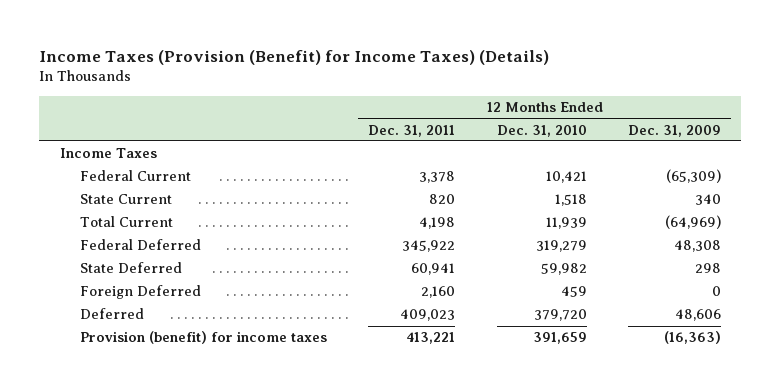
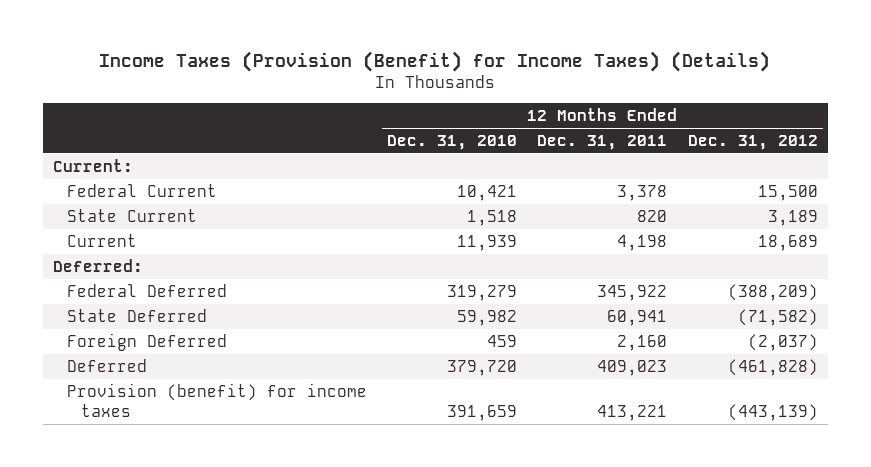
- | 12 Months Ended Dec. 31, 2011 | 12 Months Ended Dec. 31, 2010 | 12 Months Ended Dec. 31, 2009
+ | 12 Months Ended Dec. 31, 2010 | 12 Months Ended Dec. 31, 2011 | 12 Months Ended Dec. 31, 2012
- Income Taxes
+ Current:
- Total Current | 4,198 | 11,939 | (64,969)
+ Current | 11,939 | 4,198 | 18,689
+ Deferred:

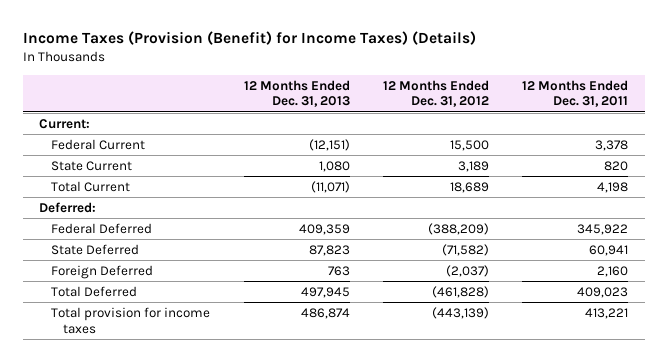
- | 12 Months Ended Dec. 31, 2010 | 12 Months Ended Dec. 31, 2011 | 12 Months Ended Dec. 31, 2012
+ | 12 Months Ended Dec. 31, 2013 | 12 Months Ended Dec. 31, 2012 | 12 Months Ended Dec. 31, 2011
- Current | 11,939 | 4,198 | 18,689
+ Total Current | (11,071) | 18,689 | 4,198
- Deferred | 379,720 | 409,023 | (461,828)
- Provision (benefit) for income taxes | 391,659 | 413,221 | (443,139)
+ Total Deferred | 497,945 | (461,828) | 409,023
+ Total provision for income taxes | 486,874 | (443,139) | 413,221

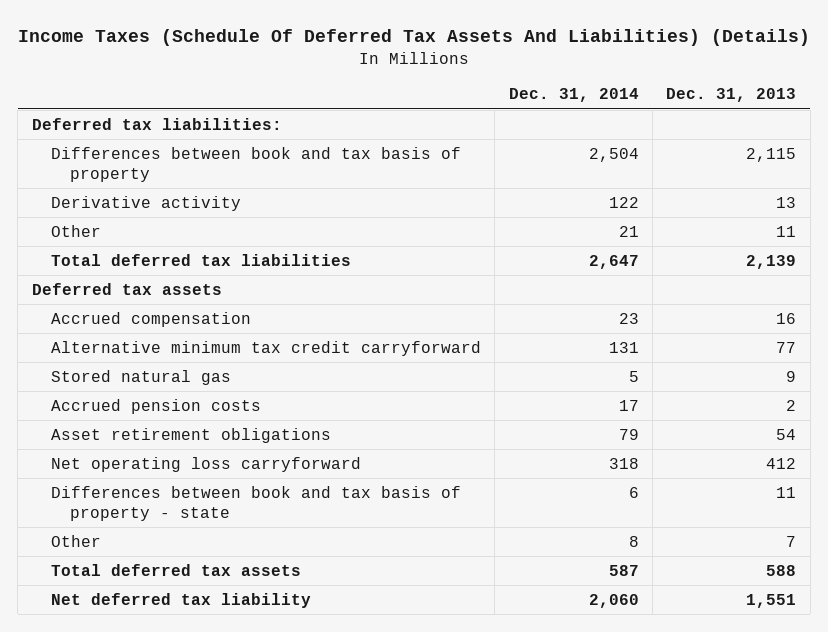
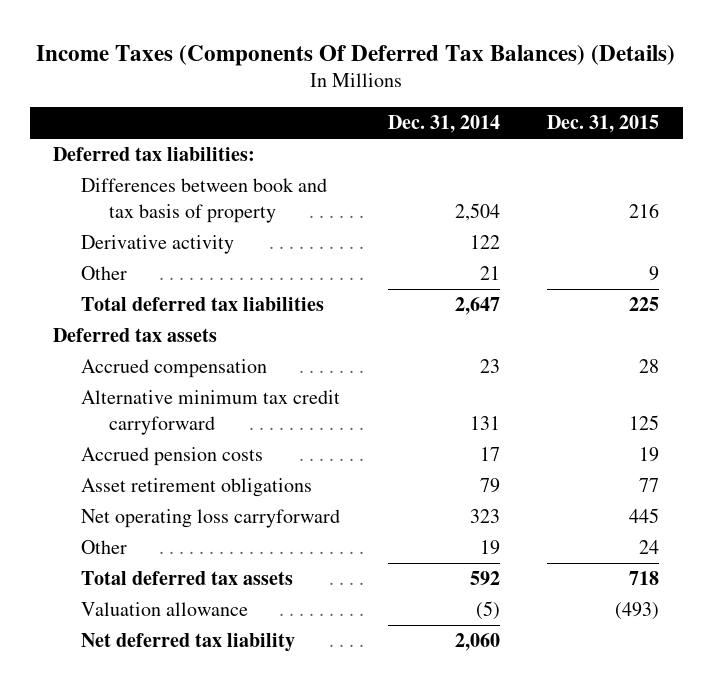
- Income Taxes (Schedule Of Deferred Tax Assets And Liabilities) (Details)
+ Income Taxes (Components Of Deferred Tax Balances) (Details)
- | Dec. 31, 2014 | Dec. 31, 2013
+ | Dec. 31, 2014 | Dec. 31, 2015
- Stored natural gas | 5 | 9
- Net operating loss carryforward | 318 | 412
- Differences between book and tax basis of property - state | 6 | 11
- Other | 8 | 7
- Total deferred tax assets | 587 | 588
+ Net operating loss carryforward | 323 | 445
+ Other | 19 | 24
+ Total deferred tax assets | 592 | 718
+ Valuation allowance | (5) | (493)

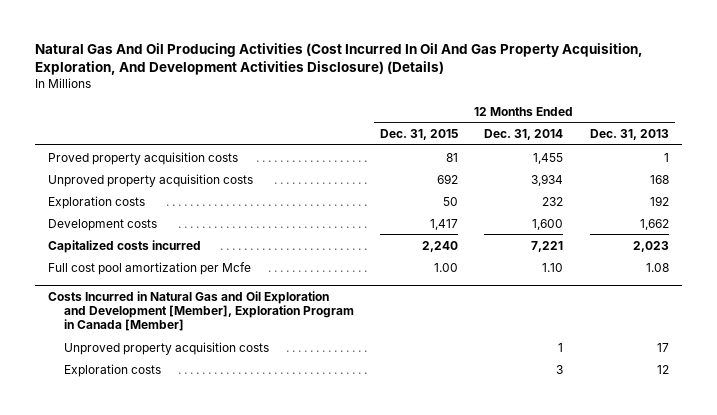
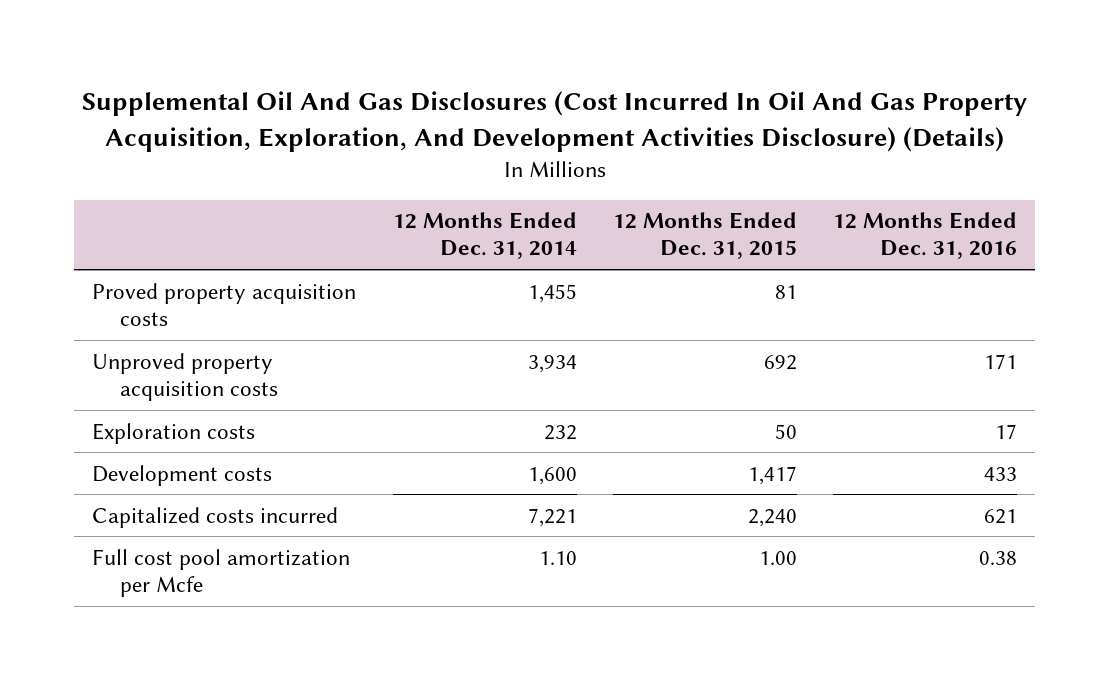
- Natural Gas And Oil Producing Activities (Cost Incurred In Oil And Gas Property Acquisition, Exploration, And Development Activities Disclosure) (Details)
+ Supplemental Oil And Gas Disclosures (Cost Incurred In Oil And Gas Property Acquisition, Exploration, And Development Activities Disclosure) (Details)
- | 12 Months Ended Dec. 31, 2015 | 12 Months Ended Dec. 31, 2014 | 12 Months Ended Dec. 31, 2013
+ | 12 Months Ended Dec. 31, 2014 | 12 Months Ended Dec. 31, 2015 | 12 Months Ended Dec. 31, 2016
- Costs Incurred in Natural Gas and Oil Exploration and Development [Member], Exploration Program in Canada [Member]
- Unproved property acquisition costs | | 1 | 17
- Exploration costs | | 3 | 12

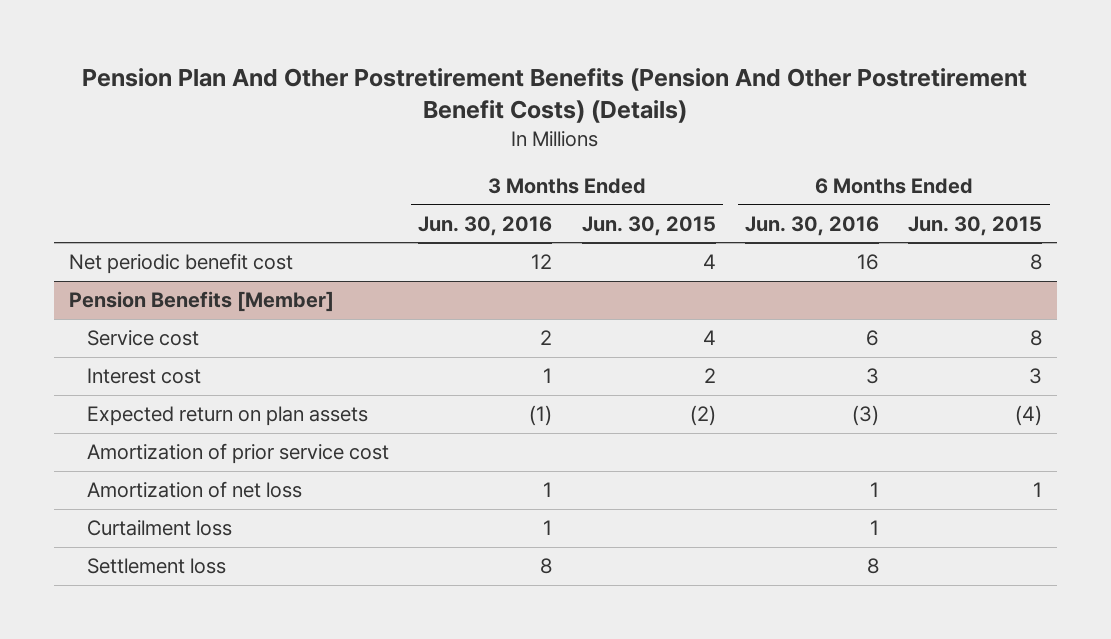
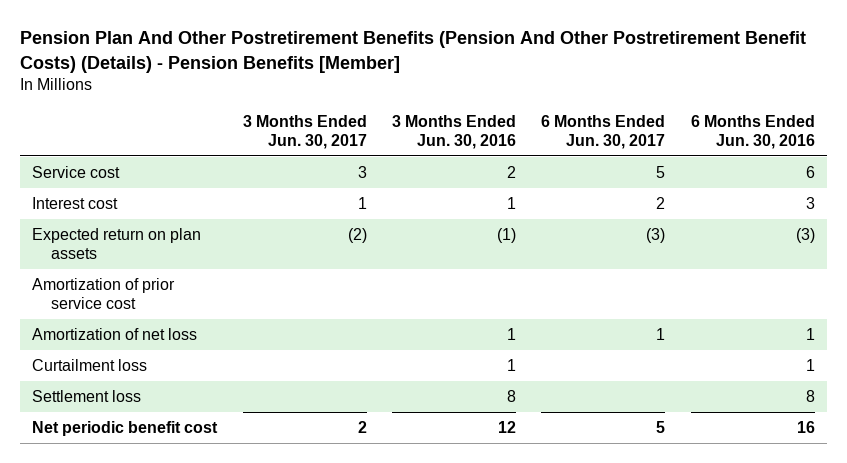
- Pension Plan And Other Postretirement Benefits (Pension And Other Postretirement Benefit Costs) (Details)
+ Pension Plan And Other Postretirement Benefits (Pension And Other Postretirement Benefit Costs) (Details) - Pension Benefits [Member]
- | 3 Months Ended Jun. 30, 2016 | 3 Months Ended Jun. 30, 2015 | 6 Months Ended Jun. 30, 2016 | 6 Months Ended Jun. 30, 2015
+ | 3 Months Ended Jun. 30, 2017 | 3 Months Ended Jun. 30, 2016 | 6 Months Ended Jun. 30, 2017 | 6 Months Ended Jun. 30, 2016
- Pension Benefits [Member]
moved down: Net periodic benefit cost | 2 | 12 | 5 | 16

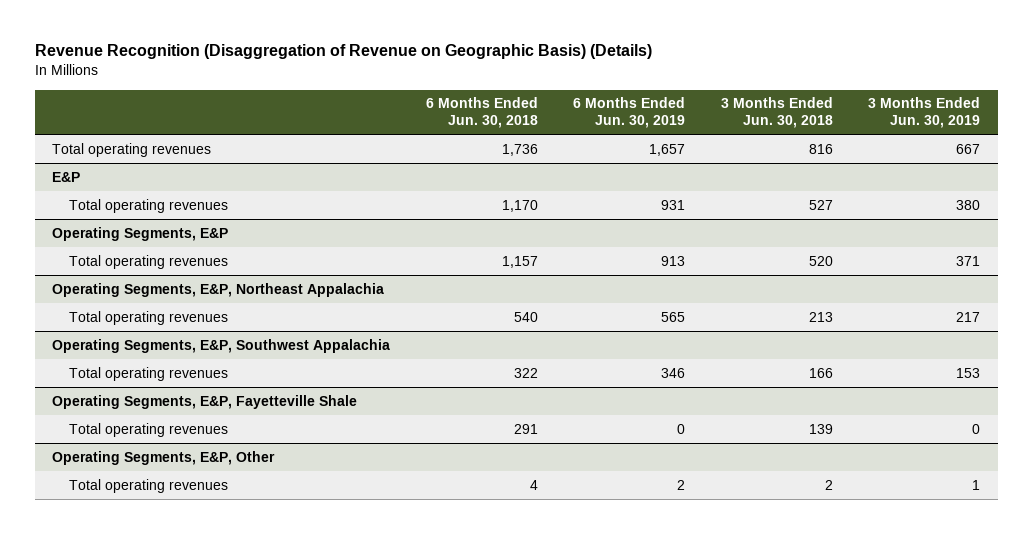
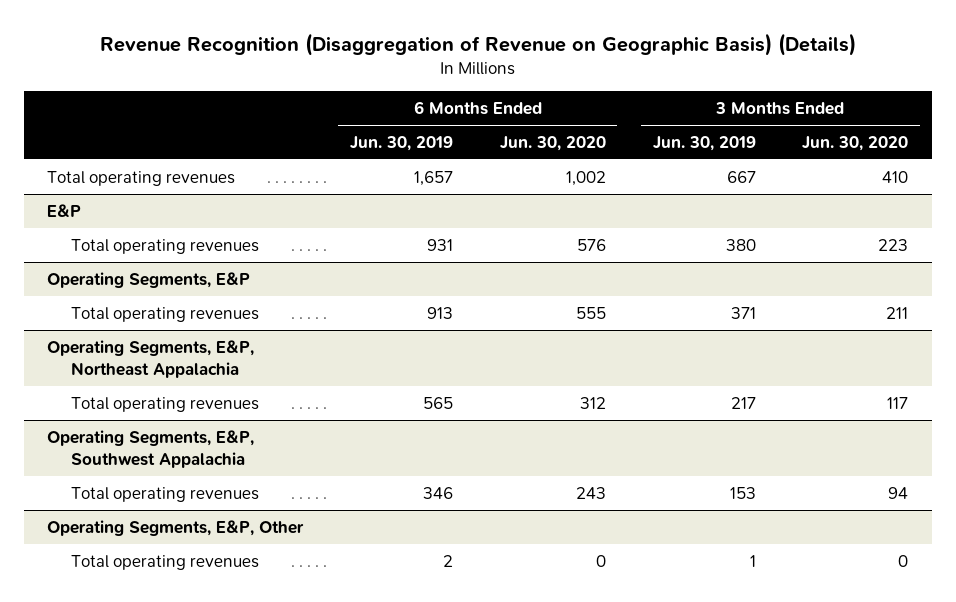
- | 6 Months Ended Jun. 30, 2018 | 6 Months Ended Jun. 30, 2019 | 3 Months Ended Jun. 30, 2018 | 3 Months Ended Jun. 30, 2019
+ | 6 Months Ended Jun. 30, 2019 | 6 Months Ended Jun. 30, 2020 | 3 Months Ended Jun. 30, 2019 | 3 Months Ended Jun. 30, 2020
- Operating Segments, E&P, Fayetteville Shale
- Total operating revenues | 291 | 0 | 139 | 0

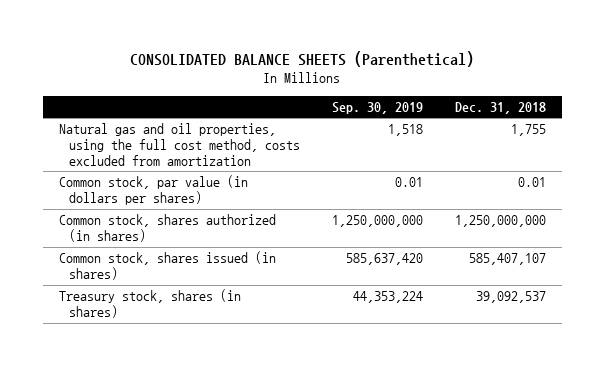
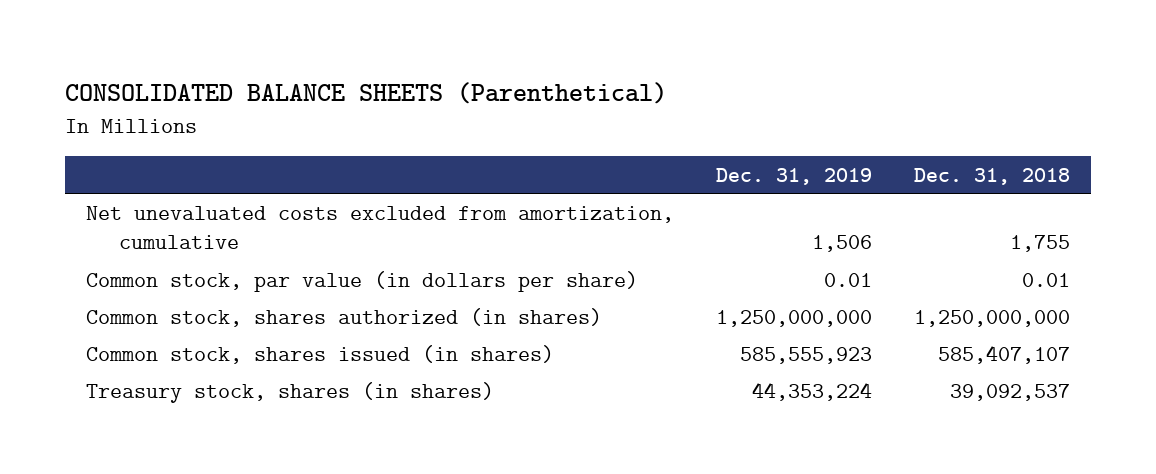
- | Sep. 30, 2019 | Dec. 31, 2018
+ | Dec. 31, 2019 | Dec. 31, 2018
- Natural gas and oil properties, using the full cost method, costs excluded from amortization | 1,518 | 1,755
- Common stock, par value (in dollars per shares) | 0.01 | 0.01
+ Net unevaluated costs excluded from amortization, cumulative | 1,506 | 1,755
+ Common stock, par value (in dollars per share) | 0.01 | 0.01

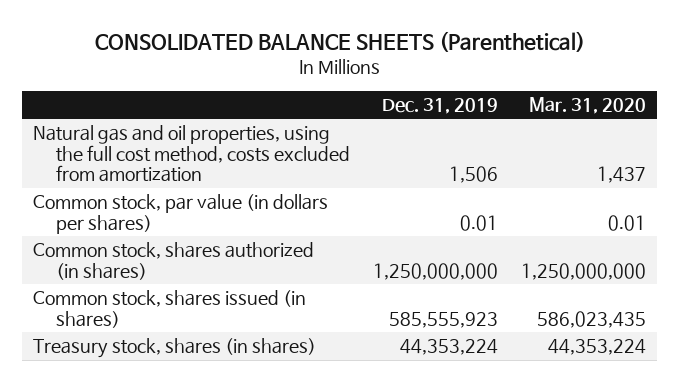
- | Dec. 31, 2019 | Dec. 31, 2018
+ | Dec. 31, 2019 | Mar. 31, 2020
- Net unevaluated costs excluded from amortization, cumulative | 1,506 | 1,755
- Common stock, par value (in dollars per share) | 0.01 | 0.01
+ Natural gas and oil properties, using the full cost method, costs excluded from amortization | 1,506 | 1,437
+ Common stock, par value (in dollars per shares) | 0.01 | 0.01

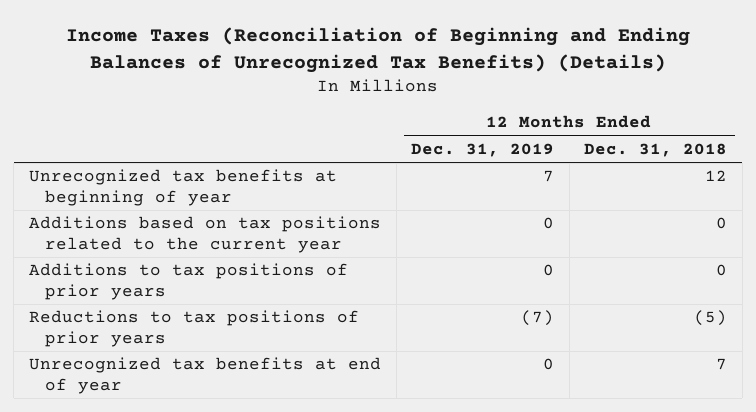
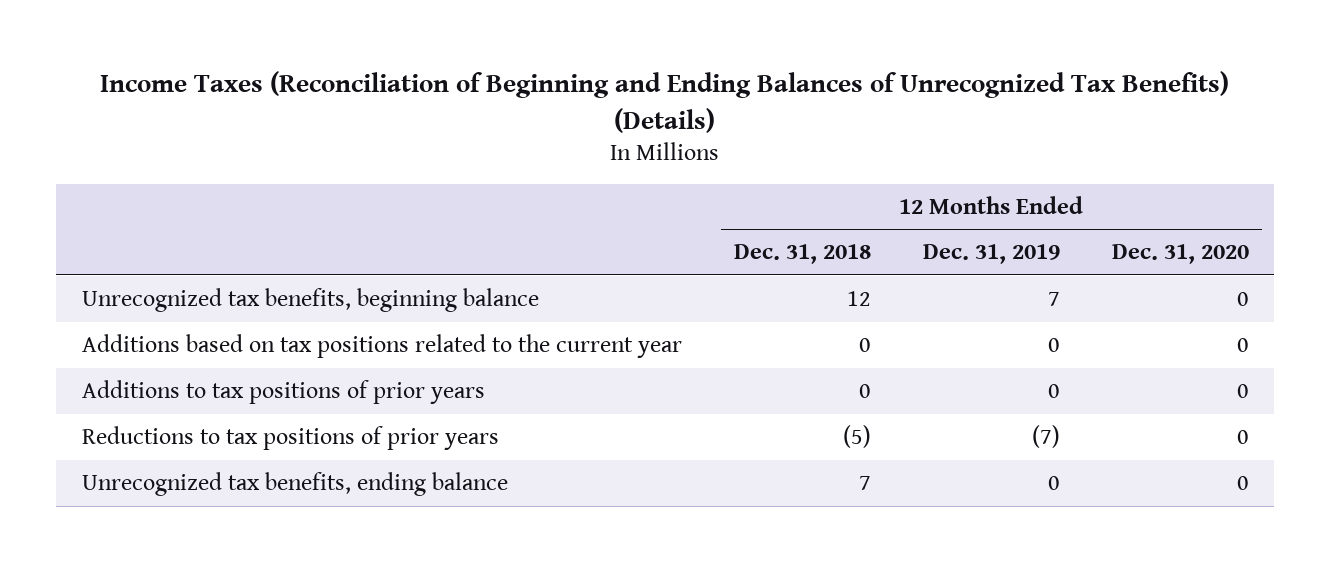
- | 12 Months Ended Dec. 31, 2019 | 12 Months Ended Dec. 31, 2018
+ | 12 Months Ended Dec. 31, 2018 | 12 Months Ended Dec. 31, 2019 | 12 Months Ended Dec. 31, 2020
- Unrecognized tax benefits at beginning of year | 7 | 12
+ Unrecognized tax benefits, beginning balance | 12 | 7 | 0
- Unrecognized tax benefits at end of year | 0 | 7
+ Unrecognized tax benefits, ending balance | 7 | 0 | 0

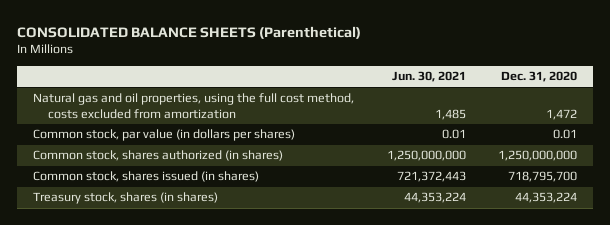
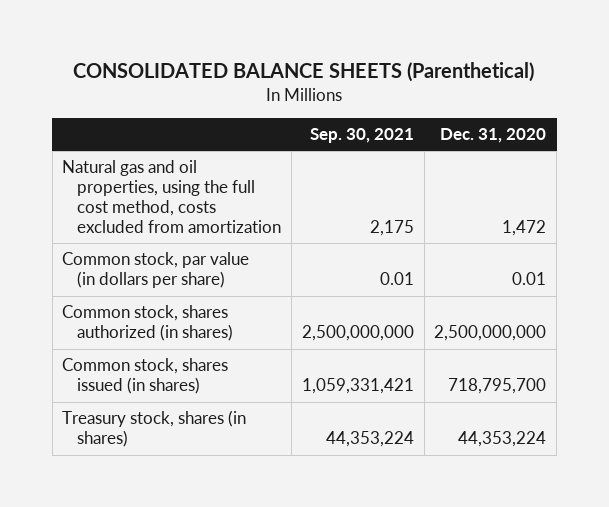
- | Jun. 30, 2021 | Dec. 31, 2020
+ | Sep. 30, 2021 | Dec. 31, 2020
- Common stock, par value (in dollars per shares) | 0.01 | 0.01
- Common stock, shares authorized (in shares) | 1,250,000,000 | 1,250,000,000
+ Common stock, par value (in dollars per share) | 0.01 | 0.01
+ Common stock, shares authorized (in shares) | 2,500,000,000 | 2,500,000,000

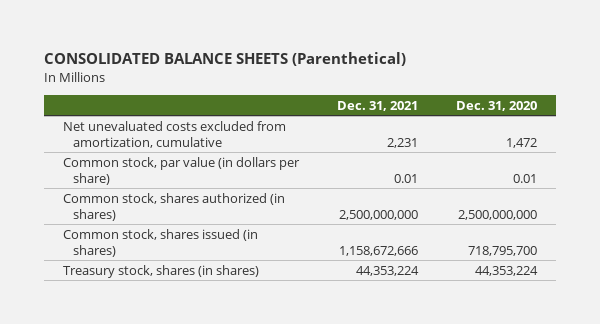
- | Sep. 30, 2021 | Dec. 31, 2020
+ | Dec. 31, 2021 | Dec. 31, 2020
- Natural gas and oil properties, using the full cost method, costs excluded from amortization | 2,175 | 1,472
+ Net unevaluated costs excluded from amortization, cumulative | 2,231 | 1,472

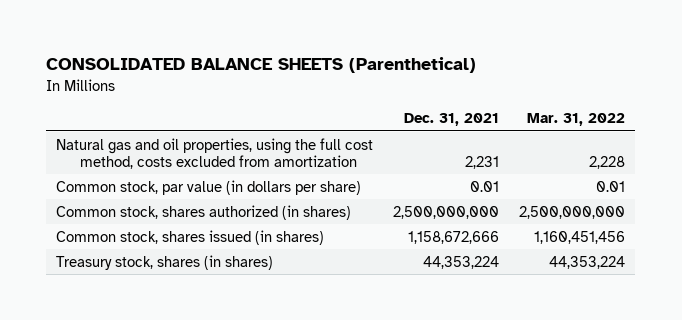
- | Dec. 31, 2021 | Dec. 31, 2020
+ | Dec. 31, 2021 | Mar. 31, 2022
- Net unevaluated costs excluded from amortization, cumulative | 2,231 | 1,472
+ Natural gas and oil properties, using the full cost method, costs excluded from amortization | 2,231 | 2,228

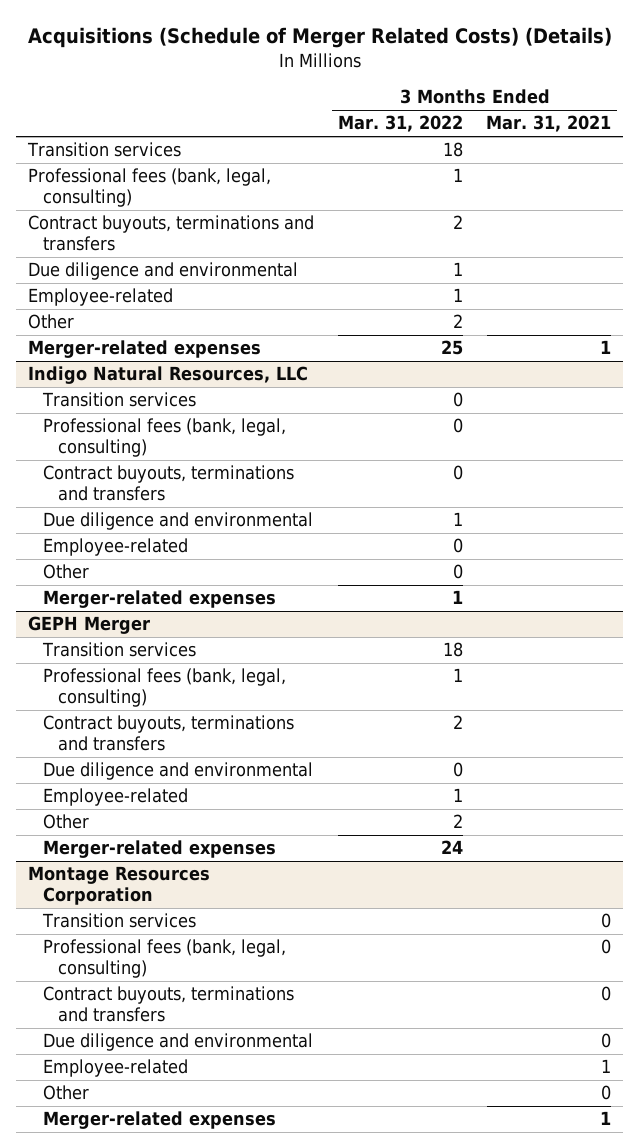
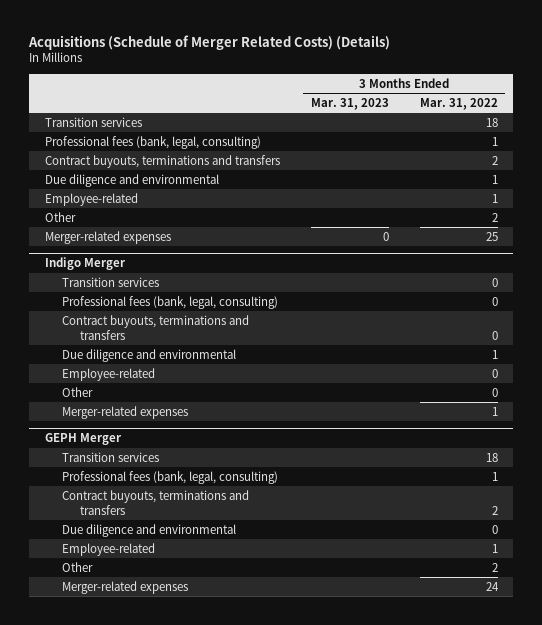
- | 3 Months Ended Mar. 31, 2022 | 3 Months Ended Mar. 31, 2021
+ | 3 Months Ended Mar. 31, 2023 | 3 Months Ended Mar. 31, 2022
- Indigo Natural Resources, LLC
+ Indigo Merger
- Montage Resources Corporation
- Transition services | | 0
- Professional fees (bank, legal, consulting) | | 0
- Contract buyouts, terminations and transfers | | 0
- Due diligence and environmental | | 0
- Employee-related | | 1
- Other | | 0
- Merger-related expenses | | 1

